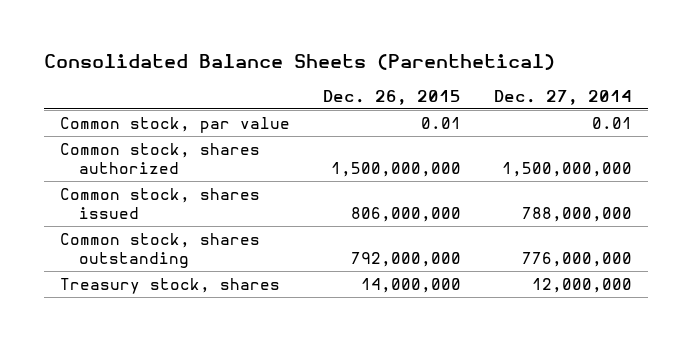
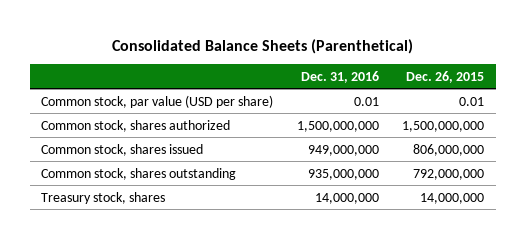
- | Dec. 26, 2015 | Dec. 27, 2014
+ | Dec. 31, 2016 | Dec. 26, 2015
- Common stock, par value | 0.01 | 0.01
+ Common stock, par value (USD per share) | 0.01 | 0.01

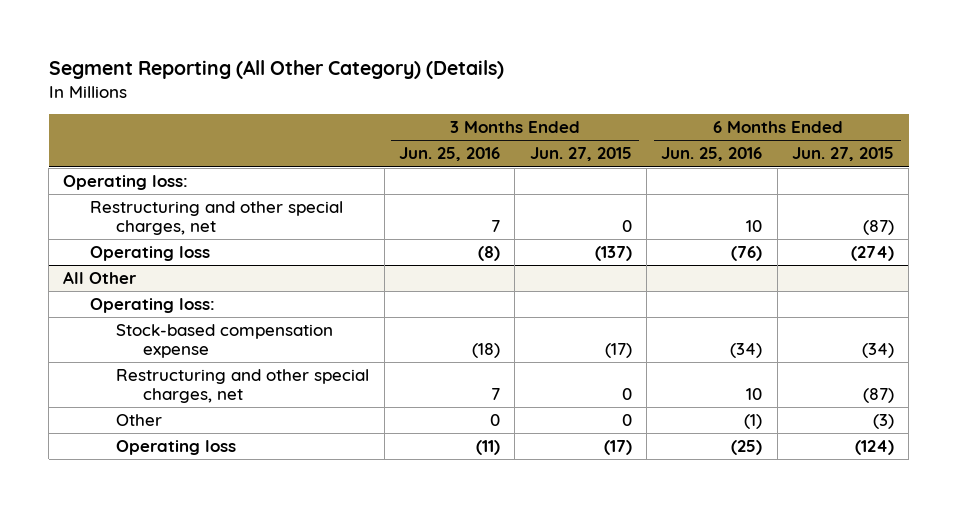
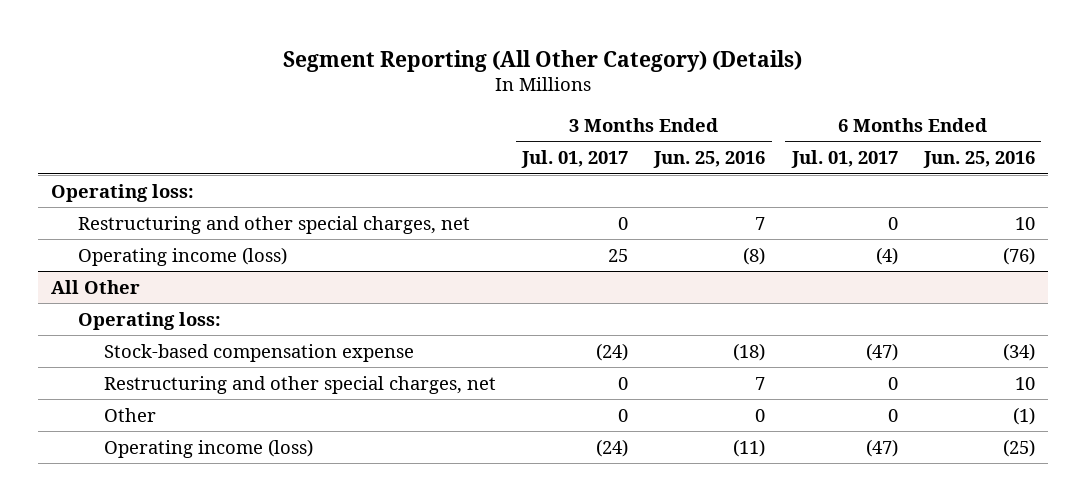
- | 3 Months Ended Jun. 25, 2016 | 3 Months Ended Jun. 27, 2015 | 6 Months Ended Jun. 25, 2016 | 6 Months Ended Jun. 27, 2015
+ | 3 Months Ended Jul. 01, 2017 | 3 Months Ended Jun. 25, 2016 | 6 Months Ended Jul. 01, 2017 | 6 Months Ended Jun. 25, 2016
- Operating loss | (8) | (137) | (76) | (274)
+ Operating income (loss) | 25 | (8) | (4) | (76)
@ All Other
- Operating loss | (11) | (17) | (25) | (124)
+ Operating income (loss) | (24) | (11) | (47) | (25)

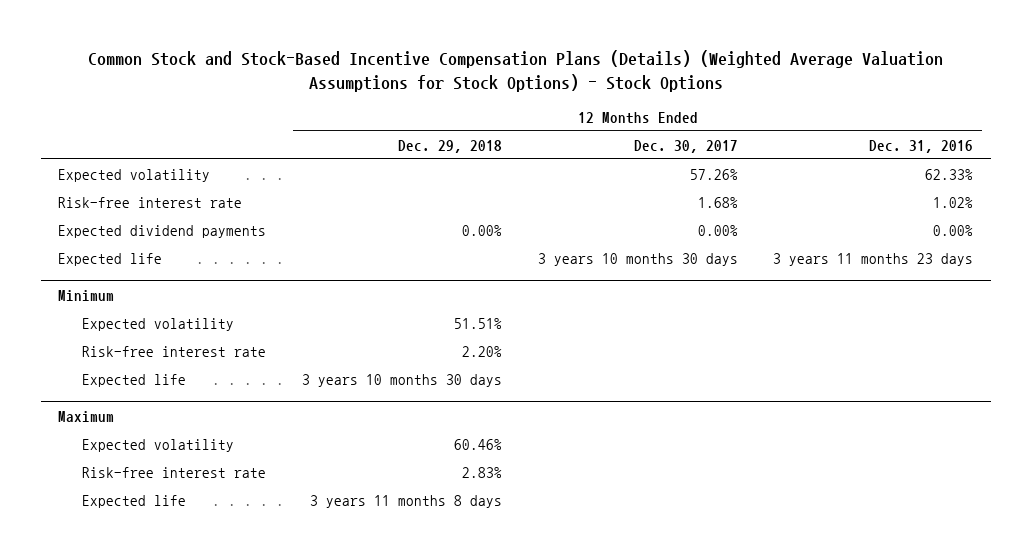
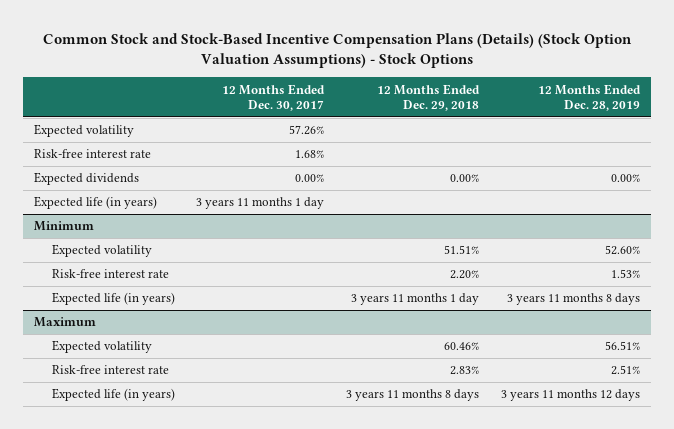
- Common Stock and Stock-Based Incentive Compensation Plans (Details) (Weighted Average Valuation Assumptions for Stock Options) - Stock Options
+ Common Stock and Stock-Based Incentive Compensation Plans (Details) (Stock Option Valuation Assumptions) - Stock Options
- | 12 Months Ended Dec. 29, 2018 | 12 Months Ended Dec. 30, 2017 | 12 Months Ended Dec. 31, 2016
+ | 12 Months Ended Dec. 30, 2017 | 12 Months Ended Dec. 29, 2018 | 12 Months Ended Dec. 28, 2019
- Expected dividend payments | 0.00% | 0.00% | 0.00%
- Expected life | | 3 years 10 months 30 days | 3 years 11 months 23 days
+ Expected dividends | 0.00% | 0.00% | 0.00%
+ Expected life (in years) | 3 years 11 months 1 day | |
@ Minimum
- Expected life | 3 years 10 months 30 days | |
+ Expected life (in years) | | 3 years 11 months 1 day | 3 years 11 months 8 days
@ Maximum
- Expected life | 3 years 11 months 8 days | |
+ Expected life (in years) | | 3 years 11 months 8 days | 3 years 11 months 12 days

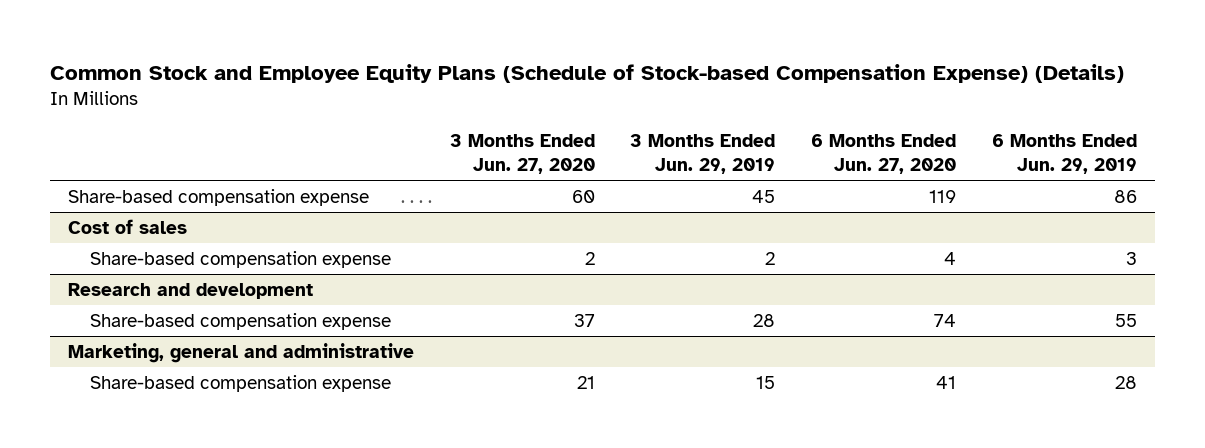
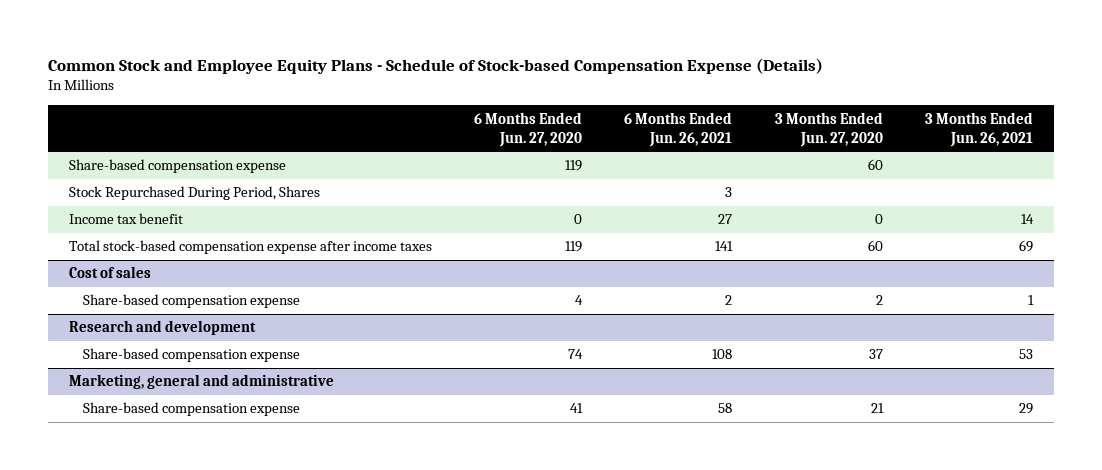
- Common Stock and Employee Equity Plans (Schedule of Stock-based Compensation Expense) (Details)
+ Common Stock and Employee Equity Plans - Schedule of Stock-based Compensation Expense (Details)
- | 3 Months Ended Jun. 27, 2020 | 3 Months Ended Jun. 29, 2019 | 6 Months Ended Jun. 27, 2020 | 6 Months Ended Jun. 29, 2019
+ | 6 Months Ended Jun. 27, 2020 | 6 Months Ended Jun. 26, 2021 | 3 Months Ended Jun. 27, 2020 | 3 Months Ended Jun. 26, 2021
+ Stock Repurchased During Period, Shares | | 3 | |
+ Income tax benefit | 0 | 27 | 0 | 14
+ Total stock-based compensation expense after income taxes | 119 | 141 | 60 | 69

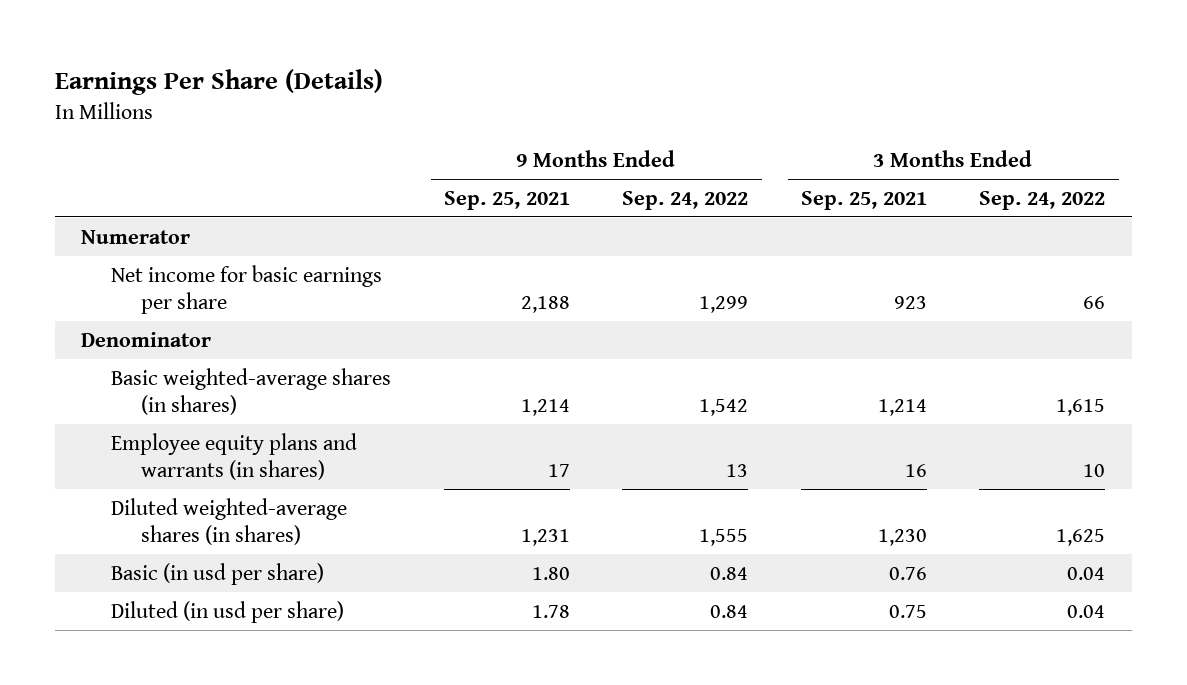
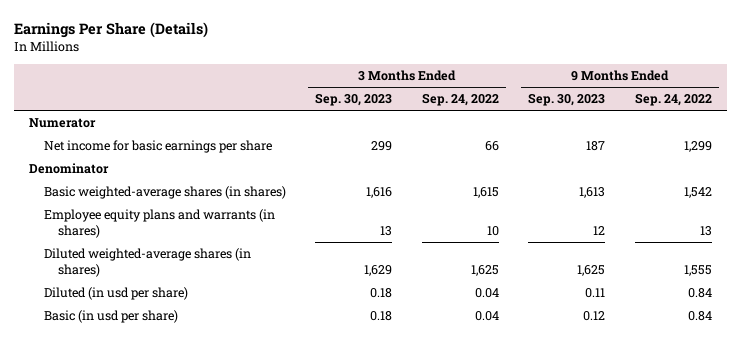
- | 9 Months Ended Sep. 25, 2021 | 9 Months Ended Sep. 24, 2022 | 3 Months Ended Sep. 25, 2021 | 3 Months Ended Sep. 24, 2022
+ | 3 Months Ended Sep. 30, 2023 | 3 Months Ended Sep. 24, 2022 | 9 Months Ended Sep. 30, 2023 | 9 Months Ended Sep. 24, 2022
moved down: Basic (in usd per share) | 0.18 | 0.04 | 0.12 | 0.84

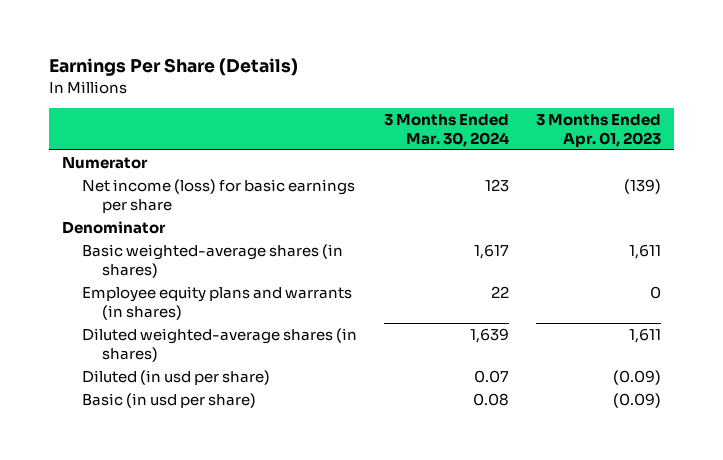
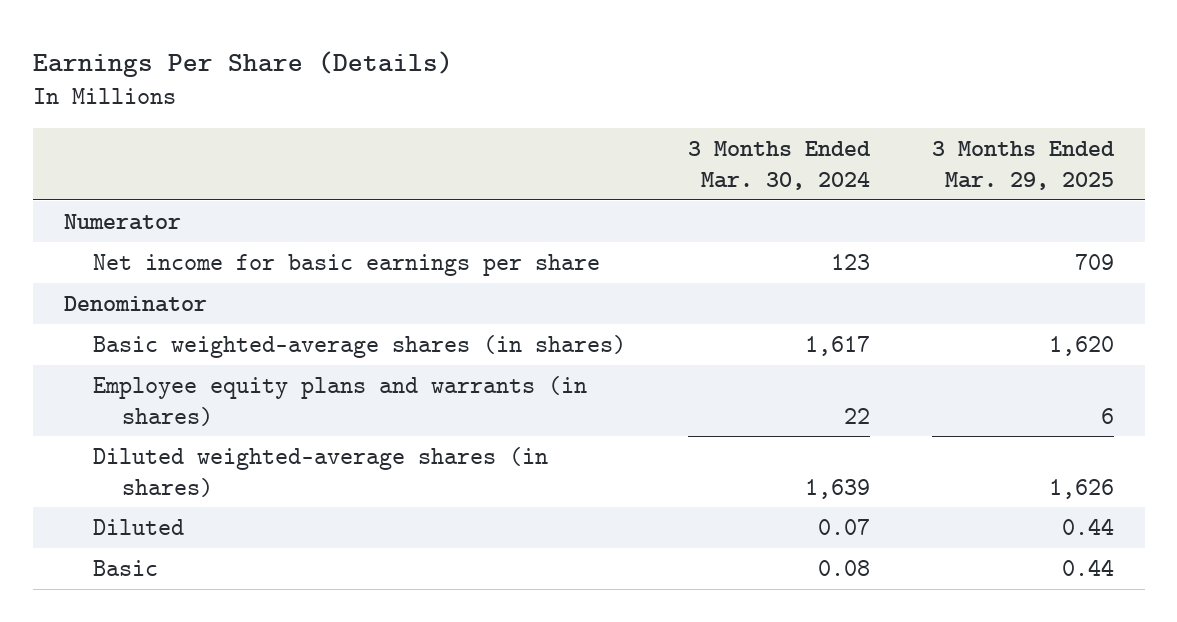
- | 3 Months Ended Mar. 30, 2024 | 3 Months Ended Apr. 01, 2023
+ | 3 Months Ended Mar. 30, 2024 | 3 Months Ended Mar. 29, 2025
- Net income (loss) for basic earnings per share | 123 | (139)
+ Net income for basic earnings per share | 123 | 709
- Diluted (in usd per share) | 0.07 | (0.09)
- Basic (in usd per share) | 0.08 | (0.09)
+ Diluted | 0.07 | 0.44
+ Basic | 0.08 | 0.44

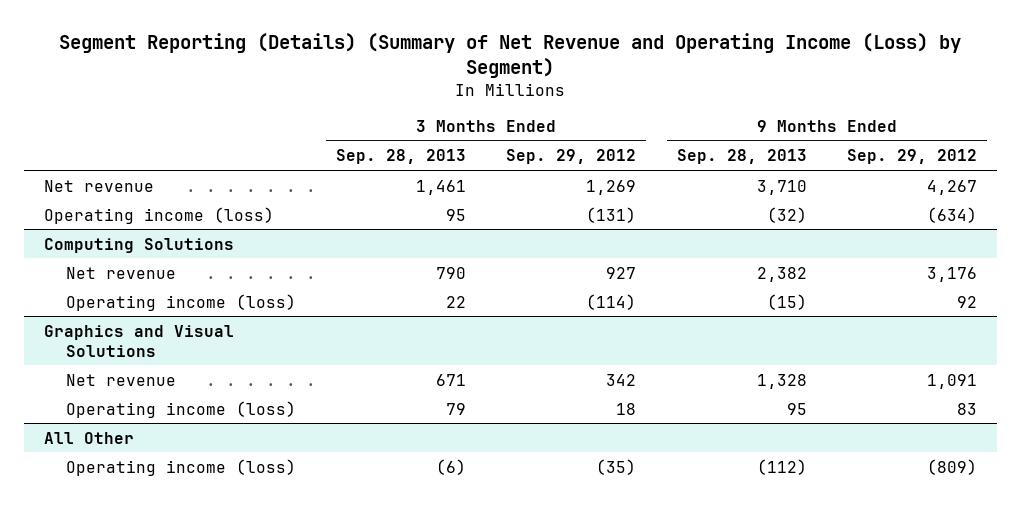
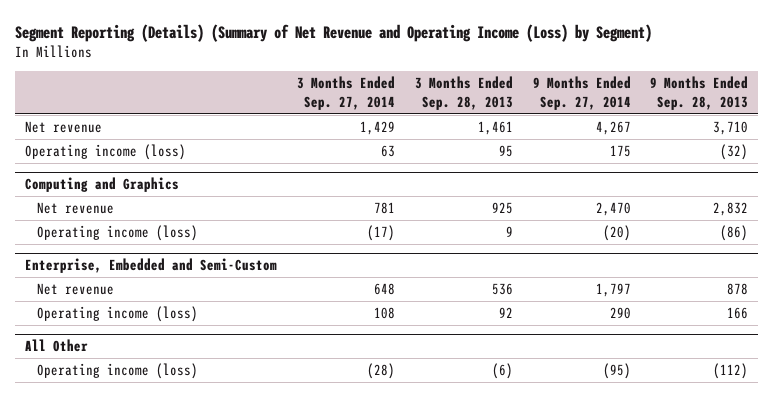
- | 3 Months Ended Sep. 28, 2013 | 3 Months Ended Sep. 29, 2012 | 9 Months Ended Sep. 28, 2013 | 9 Months Ended Sep. 29, 2012
+ | 3 Months Ended Sep. 27, 2014 | 3 Months Ended Sep. 28, 2013 | 9 Months Ended Sep. 27, 2014 | 9 Months Ended Sep. 28, 2013
- Computing Solutions
- Net revenue | 790 | 927 | 2,382 | 3,176
- Operating income (loss) | 22 | (114) | (15) | 92
- Graphics and Visual Solutions
- Net revenue | 671 | 342 | 1,328 | 1,091
- Operating income (loss) | 79 | 18 | 95 | 83
+ Computing and Graphics
+ Net revenue | 781 | 925 | 2,470 | 2,832
+ Operating income (loss) | (17) | 9 | (20) | (86)
+ Enterprise, Embedded and Semi-Custom
+ Net revenue | 648 | 536 | 1,797 | 878
+ Operating income (loss) | 108 | 92 | 290 | 166

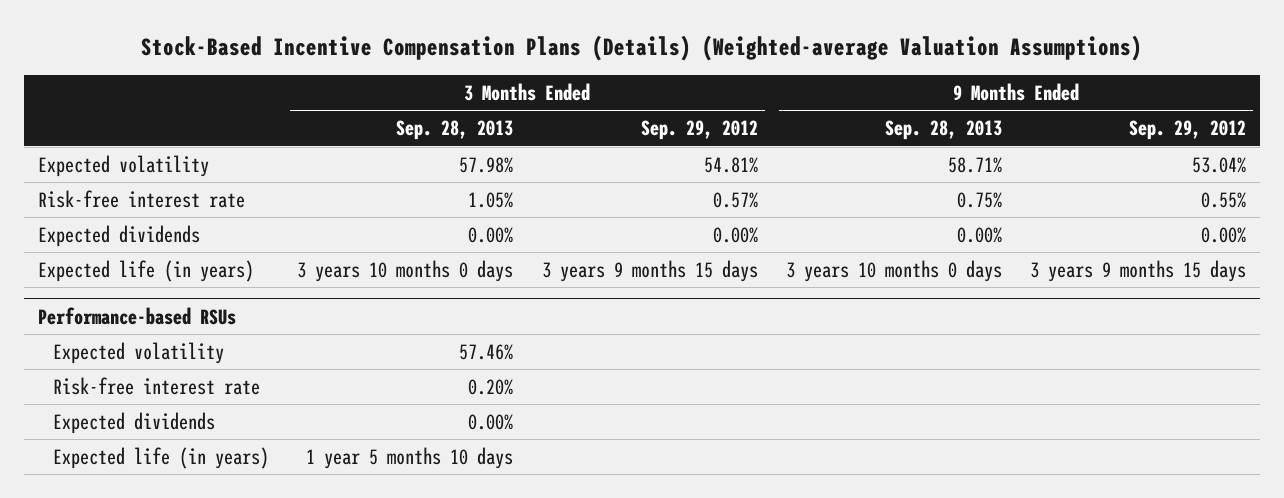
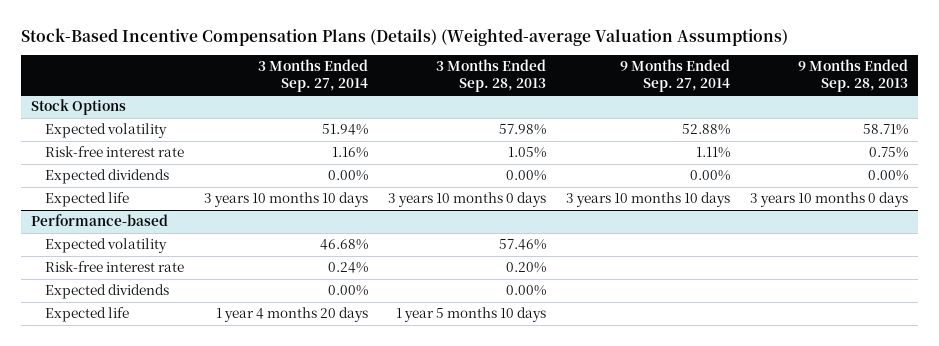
- | 3 Months Ended Sep. 28, 2013 | 3 Months Ended Sep. 29, 2012 | 9 Months Ended Sep. 28, 2013 | 9 Months Ended Sep. 29, 2012
+ | 3 Months Ended Sep. 27, 2014 | 3 Months Ended Sep. 28, 2013 | 9 Months Ended Sep. 27, 2014 | 9 Months Ended Sep. 28, 2013
+ Stock Options
- Expected life (in years) | 3 years 10 months 0 days | 3 years 9 months 15 days | 3 years 10 months 0 days | 3 years 9 months 15 days
- Performance-based RSUs
+ Expected life | 3 years 10 months 10 days | 3 years 10 months 0 days | 3 years 10 months 10 days | 3 years 10 months 0 days
+ Performance-based
- Expected life (in years) | 1 year 5 months 10 days | | |
+ Expected life | 1 year 4 months 20 days | 1 year 5 months 10 days | |

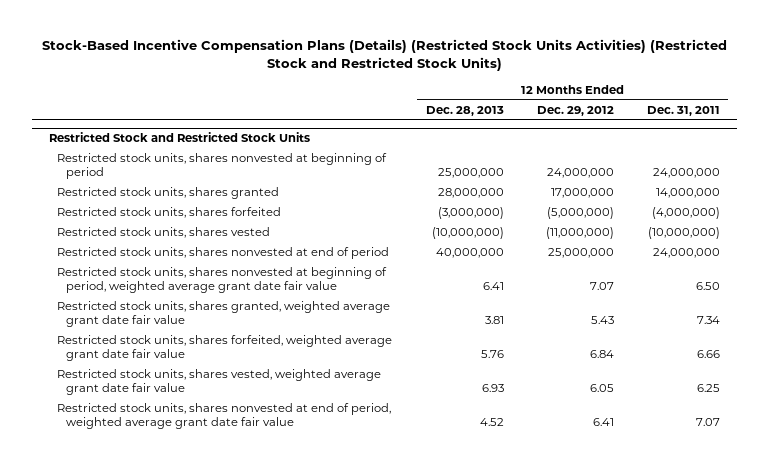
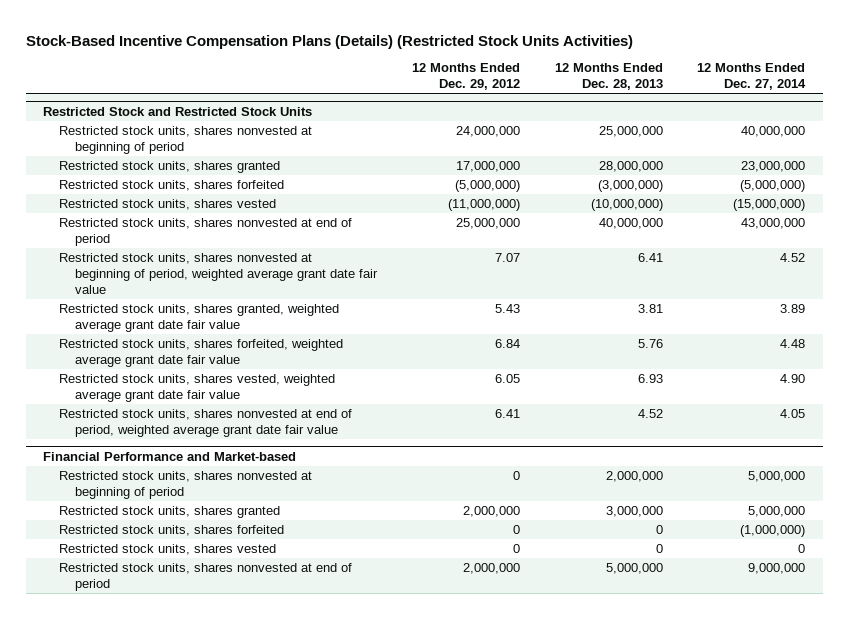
- Stock-Based Incentive Compensation Plans (Details) (Restricted Stock Units Activities) (Restricted Stock and Restricted Stock Units)
+ Stock-Based Incentive Compensation Plans (Details) (Restricted Stock Units Activities)
- | 12 Months Ended Dec. 28, 2013 | 12 Months Ended Dec. 29, 2012 | 12 Months Ended Dec. 31, 2011
+ | 12 Months Ended Dec. 29, 2012 | 12 Months Ended Dec. 28, 2013 | 12 Months Ended Dec. 27, 2014
+ Financial Performance and Market-based
+ Restricted stock units, shares nonvested at beginning of period | 0 | 2,000,000 | 5,000,000
+ Restricted stock units, shares granted | 2,000,000 | 3,000,000 | 5,000,000
+ Restricted stock units, shares forfeited | 0 | 0 | (1,000,000)
+ Restricted stock units, shares vested | 0 | 0 | 0
+ Restricted stock units, shares nonvested at end of period | 2,000,000 | 5,000,000 | 9,000,000

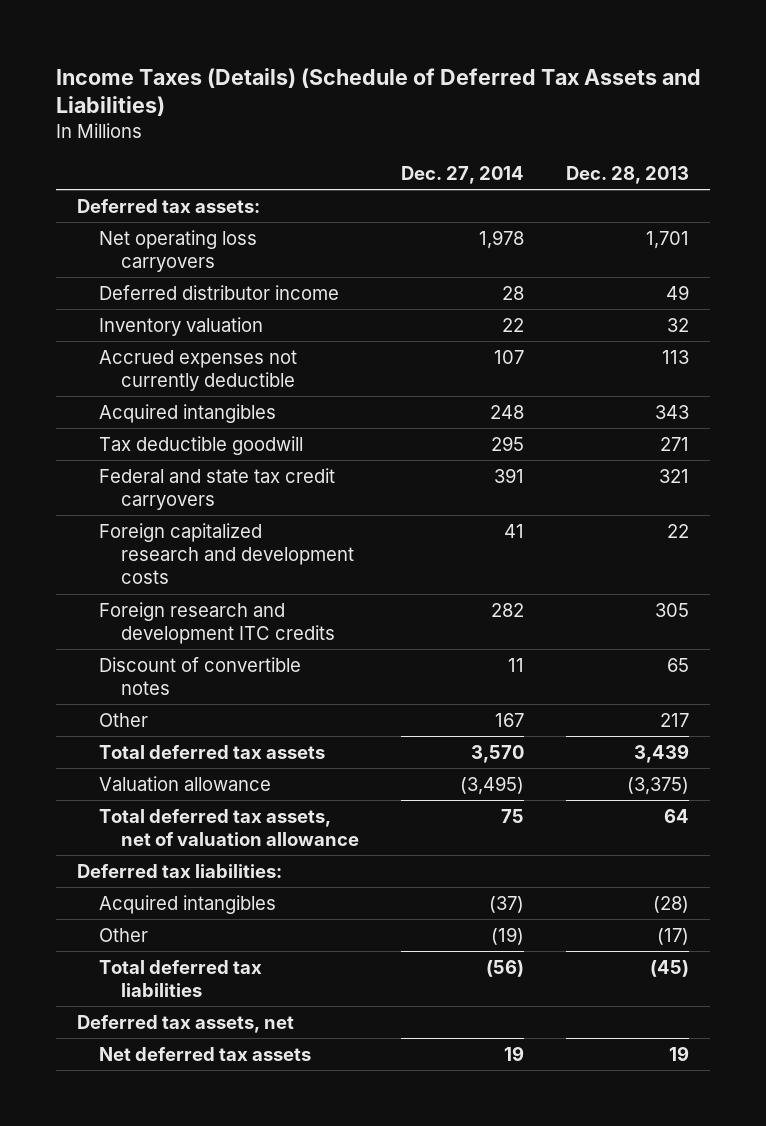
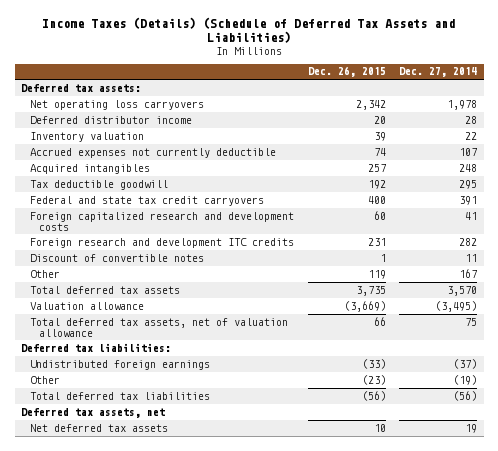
- | Dec. 27, 2014 | Dec. 28, 2013
+ | Dec. 26, 2015 | Dec. 27, 2014
- Acquired intangibles | (37) | (28)
+ Undistributed foreign earnings | (33) | (37)

